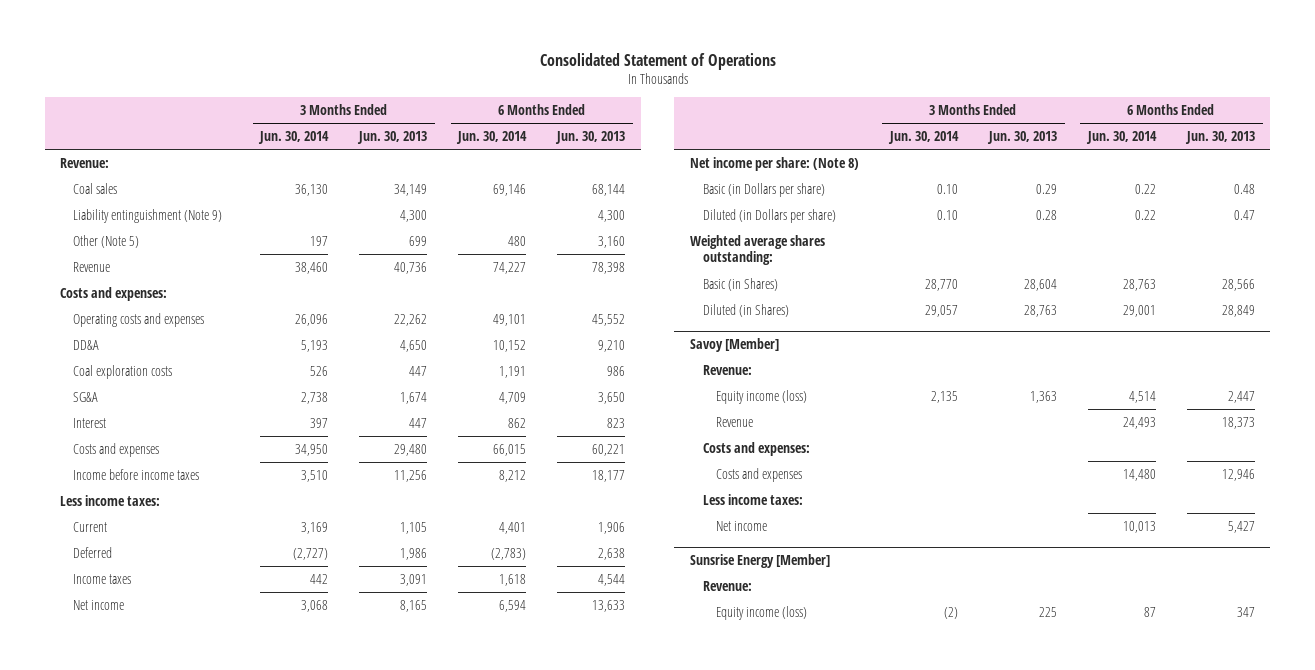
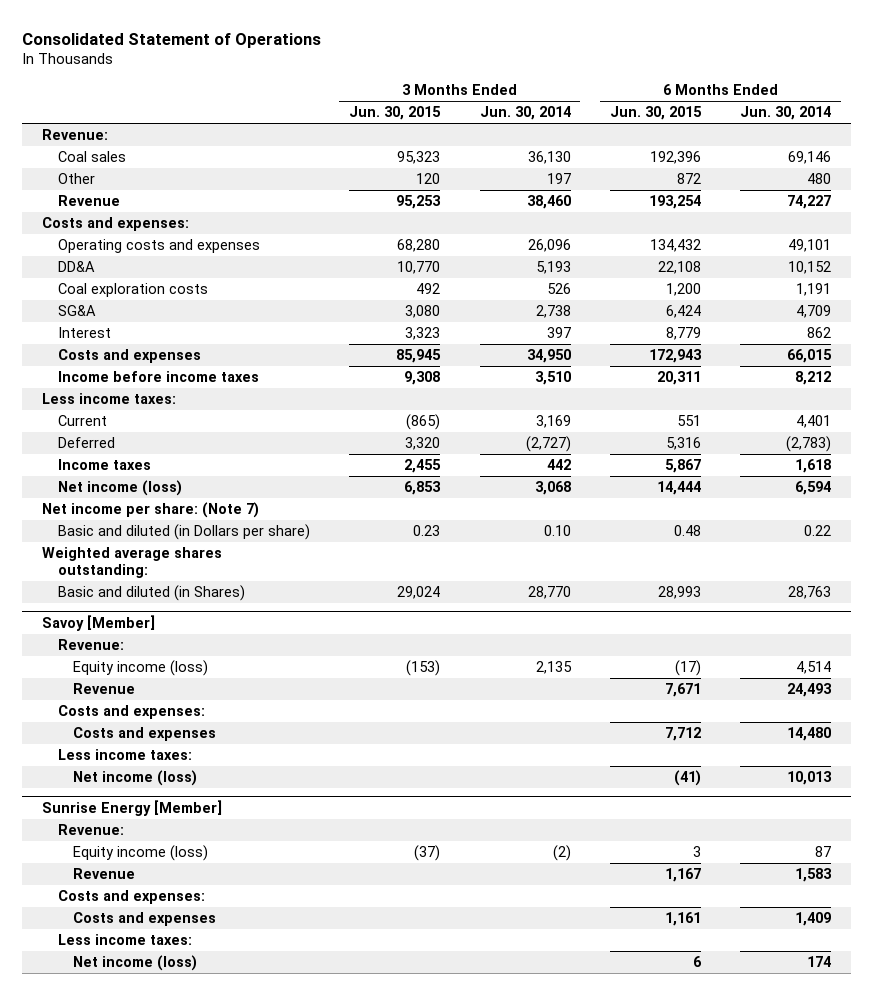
- | 3 Months Ended Jun. 30, 2014 | 3 Months Ended Jun. 30, 2013 | 6 Months Ended Jun. 30, 2014 | 6 Months Ended Jun. 30, 2013
+ | 3 Months Ended Jun. 30, 2015 | 3 Months Ended Jun. 30, 2014 | 6 Months Ended Jun. 30, 2015 | 6 Months Ended Jun. 30, 2014
- Liability entinguishment (Note 9) | | 4,300 | | 4,300
- Other (Note 5) | 197 | 699 | 480 | 3,160
+ Other | 120 | 197 | 872 | 480
- Net income | 3,068 | 8,165 | 6,594 | 13,633
- Net income per share: (Note 8)
- Basic (in Dollars per share) | 0.10 | 0.29 | 0.22 | 0.48
- Diluted (in Dollars per share) | 0.10 | 0.28 | 0.22 | 0.47
+ Net income (loss) | 6,853 | 3,068 | 14,444 | 6,594
+ Net income per share: (Note 7)
+ Basic and diluted (in Dollars per share) | 0.23 | 0.10 | 0.48 | 0.22
- Basic (in Shares) | 28,770 | 28,604 | 28,763 | 28,566
- Diluted (in Shares) | 29,057 | 28,763 | 29,001 | 28,849
+ Basic and diluted (in Shares) | 29,024 | 28,770 | 28,993 | 28,763
@ Savoy [Member]
- Net income | | | 10,013 | 5,427
- Sunsrise Energy [Member]
@ Savoy [Member]
+ Net income (loss) | | | (41) | 10,013
+ Sunrise Energy [Member]
+ Revenue | | | 1,167 | 1,583
+ Costs and expenses:
+ Costs and expenses | | | 1,161 | 1,409
+ Less income taxes:
+ Net income (loss) | | | 6 | 174

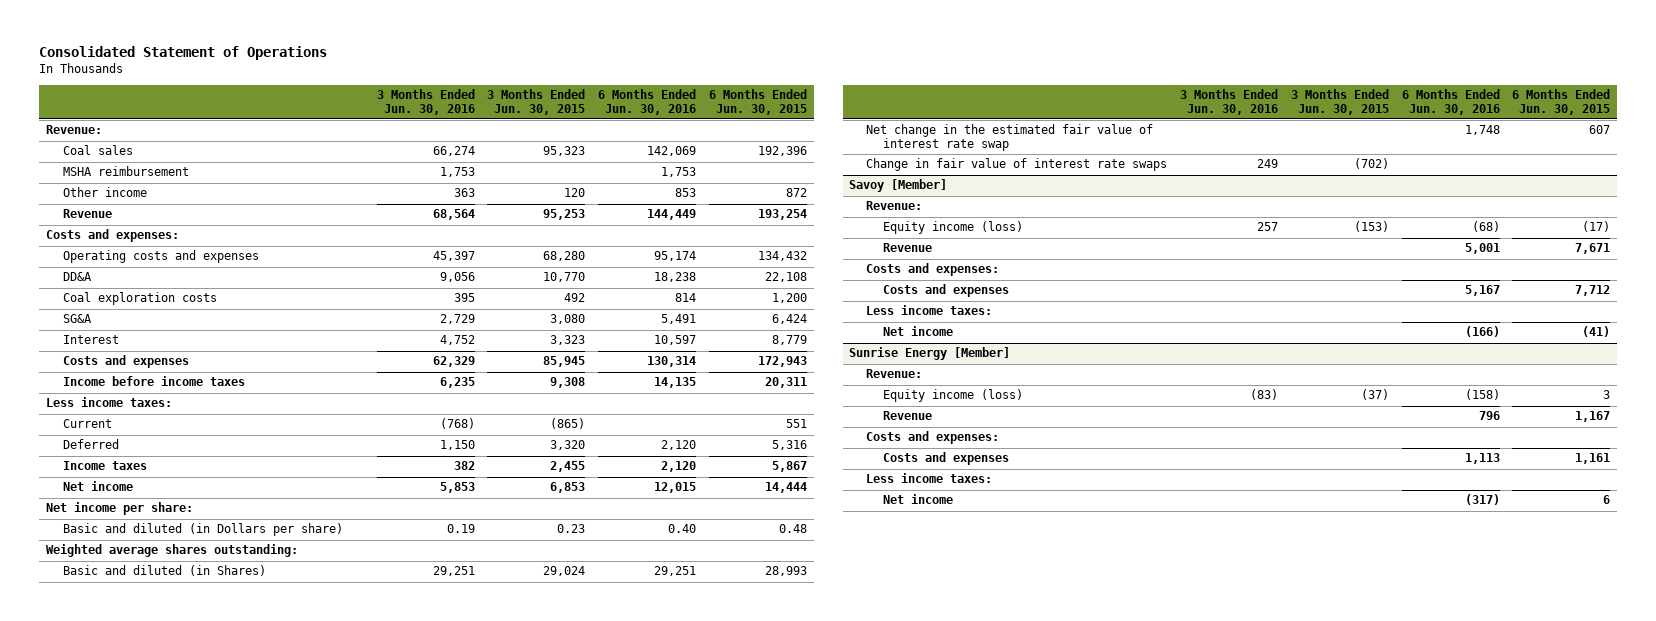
- | 3 Months Ended Jun. 30, 2015 | 3 Months Ended Jun. 30, 2014 | 6 Months Ended Jun. 30, 2015 | 6 Months Ended Jun. 30, 2014
+ | 3 Months Ended Jun. 30, 2016 | 3 Months Ended Jun. 30, 2015 | 6 Months Ended Jun. 30, 2016 | 6 Months Ended Jun. 30, 2015
- Other | 120 | 197 | 872 | 480
+ MSHA reimbursement | 1,753 | | 1,753 |
+ Other income | 363 | 120 | 853 | 872
- Net income (loss) | 6,853 | 3,068 | 14,444 | 6,594
- Net income per share: (Note 7)
+ Net income | 5,853 | 6,853 | 12,015 | 14,444
+ Net income per share:
+ Net change in the estimated fair value of interest rate swap | | | 1,748 | 607
+ Change in fair value of interest rate swaps | 249 | (702) | |
@ Savoy [Member]
- Net income (loss) | | | (41) | 10,013
+ Net income | | | (166) | (41)
@ Sunrise Energy [Member]
- Net income (loss) | | | 6 | 174
+ Net income | | | (317) | 6

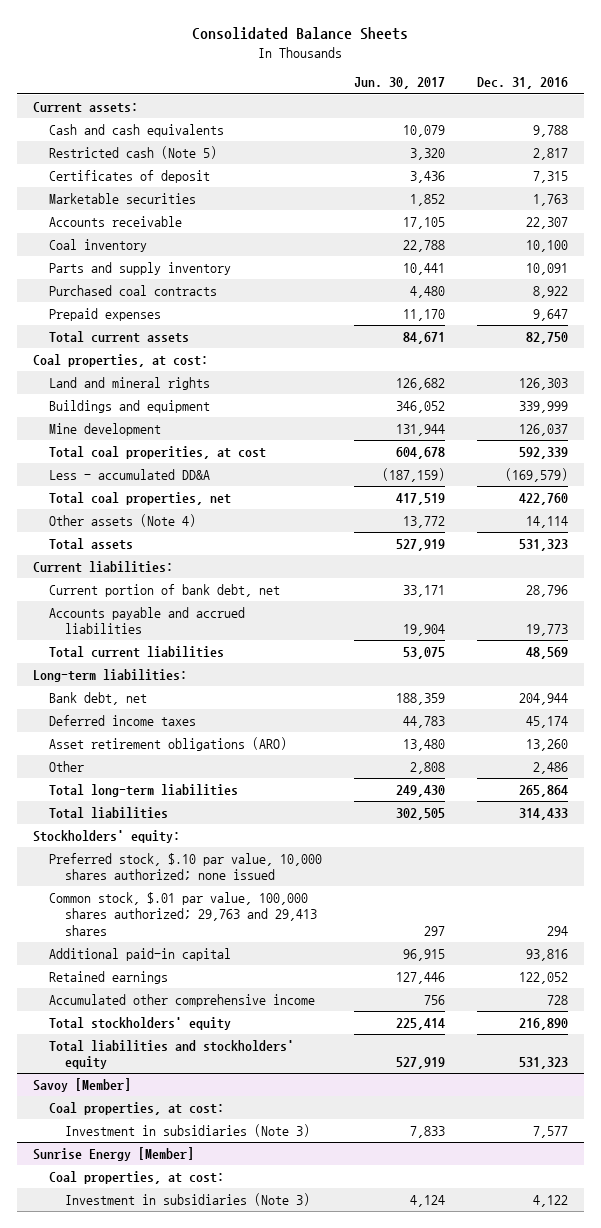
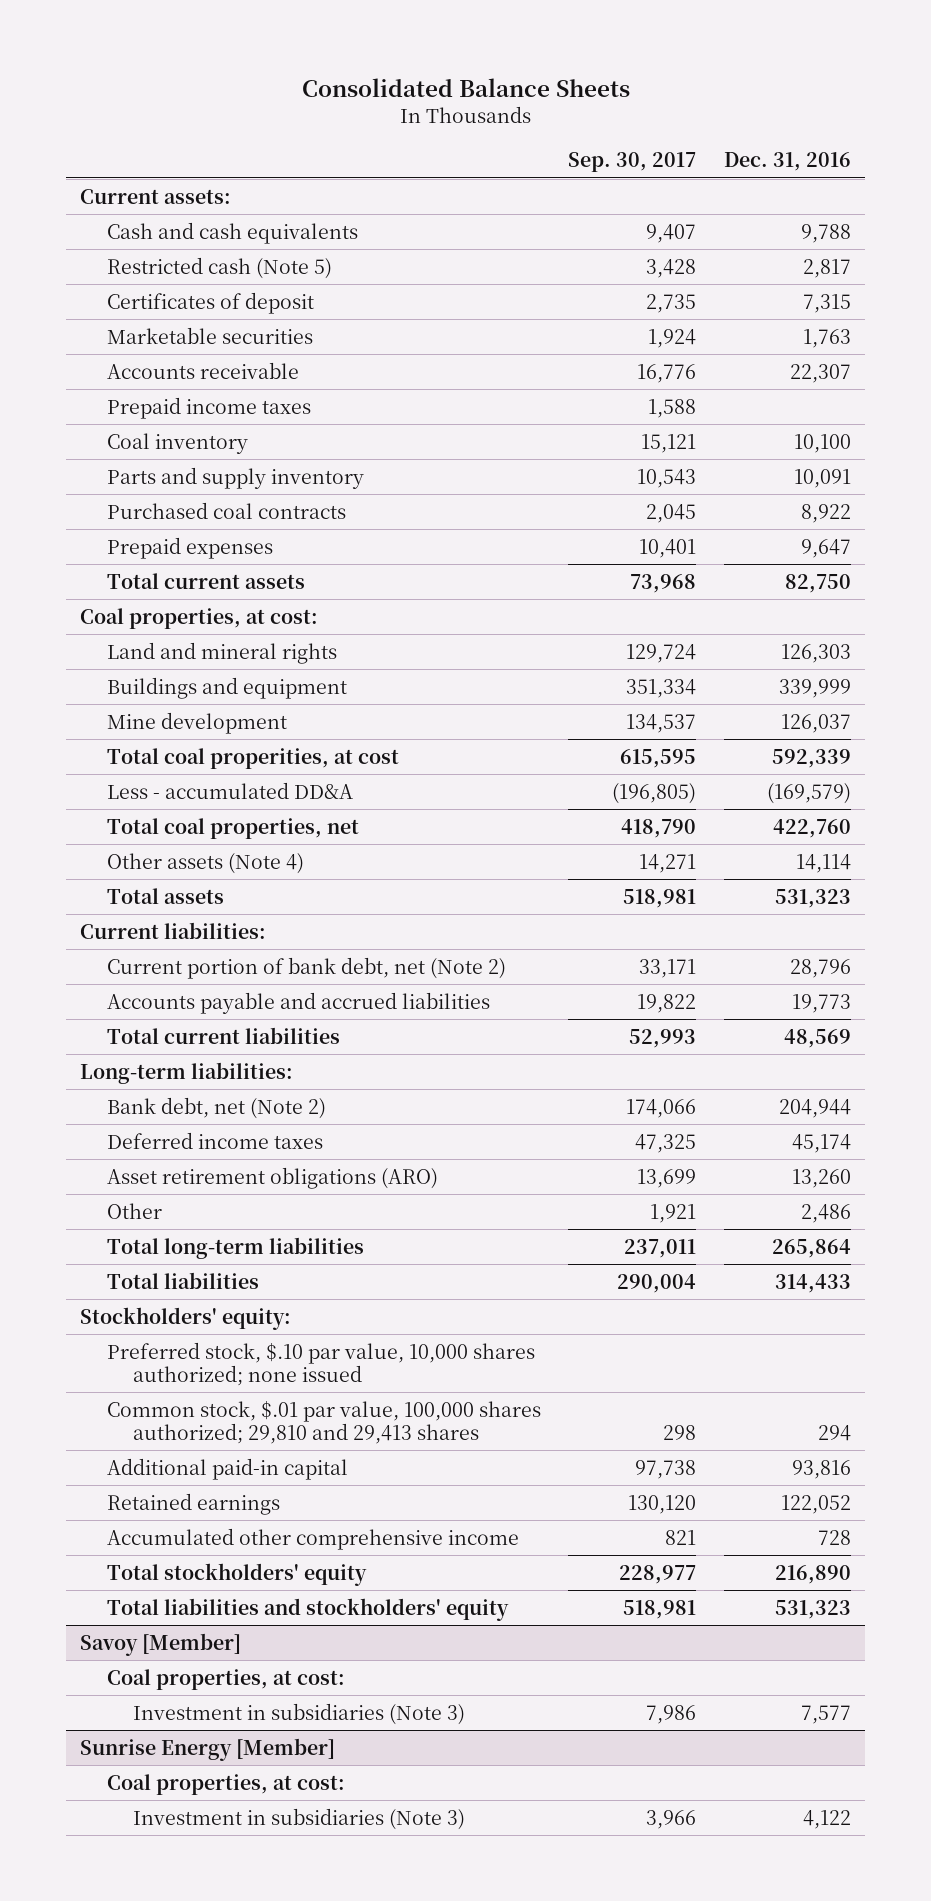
- | Jun. 30, 2017 | Dec. 31, 2016
+ | Sep. 30, 2017 | Dec. 31, 2016
+ Prepaid income taxes | 1,588 |
- Current portion of bank debt, net | 33,171 | 28,796
+ Current portion of bank debt, net (Note 2) | 33,171 | 28,796
- Bank debt, net | 188,359 | 204,944
+ Bank debt, net (Note 2) | 174,066 | 204,944
- Common stock, $.01 par value, 100,000 shares authorized; 29,763 and 29,413 shares | 297 | 294
+ Common stock, $.01 par value, 100,000 shares authorized; 29,810 and 29,413 shares | 298 | 294

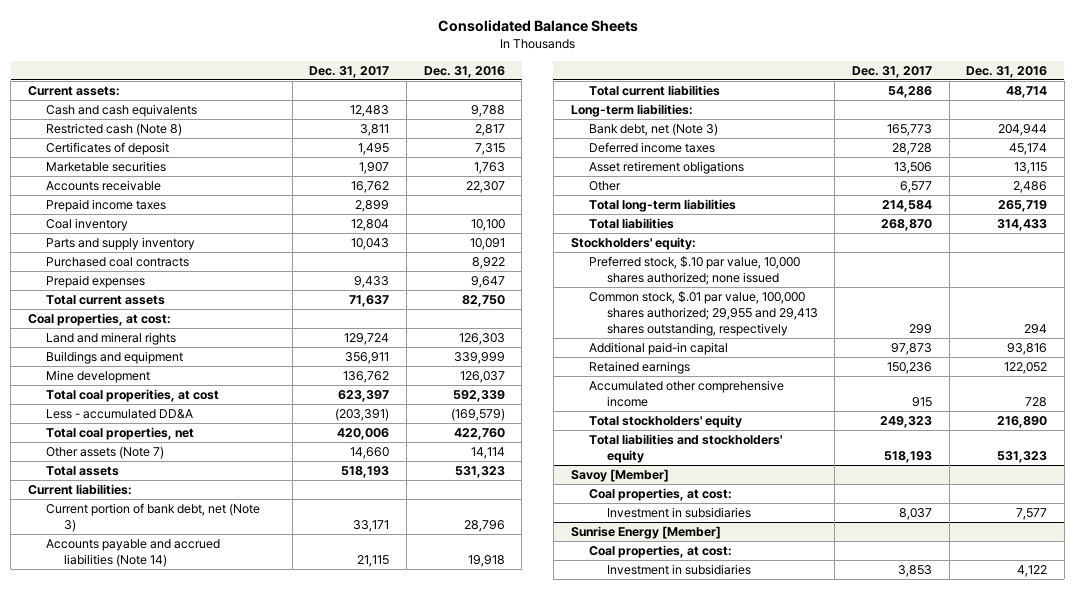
- | Sep. 30, 2017 | Dec. 31, 2016
+ | Dec. 31, 2017 | Dec. 31, 2016
- Restricted cash (Note 5) | 3,428 | 2,817
+ Restricted cash (Note 8) | 3,811 | 2,817
- Other assets (Note 4) | 14,271 | 14,114
+ Other assets (Note 7) | 14,660 | 14,114
- Current portion of bank debt, net (Note 2) | 33,171 | 28,796
- Accounts payable and accrued liabilities | 19,822 | 19,773
- Total current liabilities | 52,993 | 48,569
+ Current portion of bank debt, net (Note 3) | 33,171 | 28,796
+ Accounts payable and accrued liabilities (Note 14) | 21,115 | 19,918
+ Total current liabilities | 54,286 | 48,714
- Bank debt, net (Note 2) | 174,066 | 204,944
+ Bank debt, net (Note 3) | 165,773 | 204,944
- Asset retirement obligations (ARO) | 13,699 | 13,260
+ Asset retirement obligations | 13,506 | 13,115
- Total long-term liabilities | 237,011 | 265,864
+ Total long-term liabilities | 214,584 | 265,719
- Common stock, $.01 par value, 100,000 shares authorized; 29,810 and 29,413 shares | 298 | 294
+ Common stock, $.01 par value, 100,000 shares authorized; 29,955 and 29,413 shares outstanding, respectively | 299 | 294
@ Savoy [Member]
- Investment in subsidiaries (Note 3) | 7,986 | 7,577
+ Investment in subsidiaries | 8,037 | 7,577
@ Sunrise Energy [Member]
- Investment in subsidiaries (Note 3) | 3,966 | 4,122
+ Investment in subsidiaries | 3,853 | 4,122

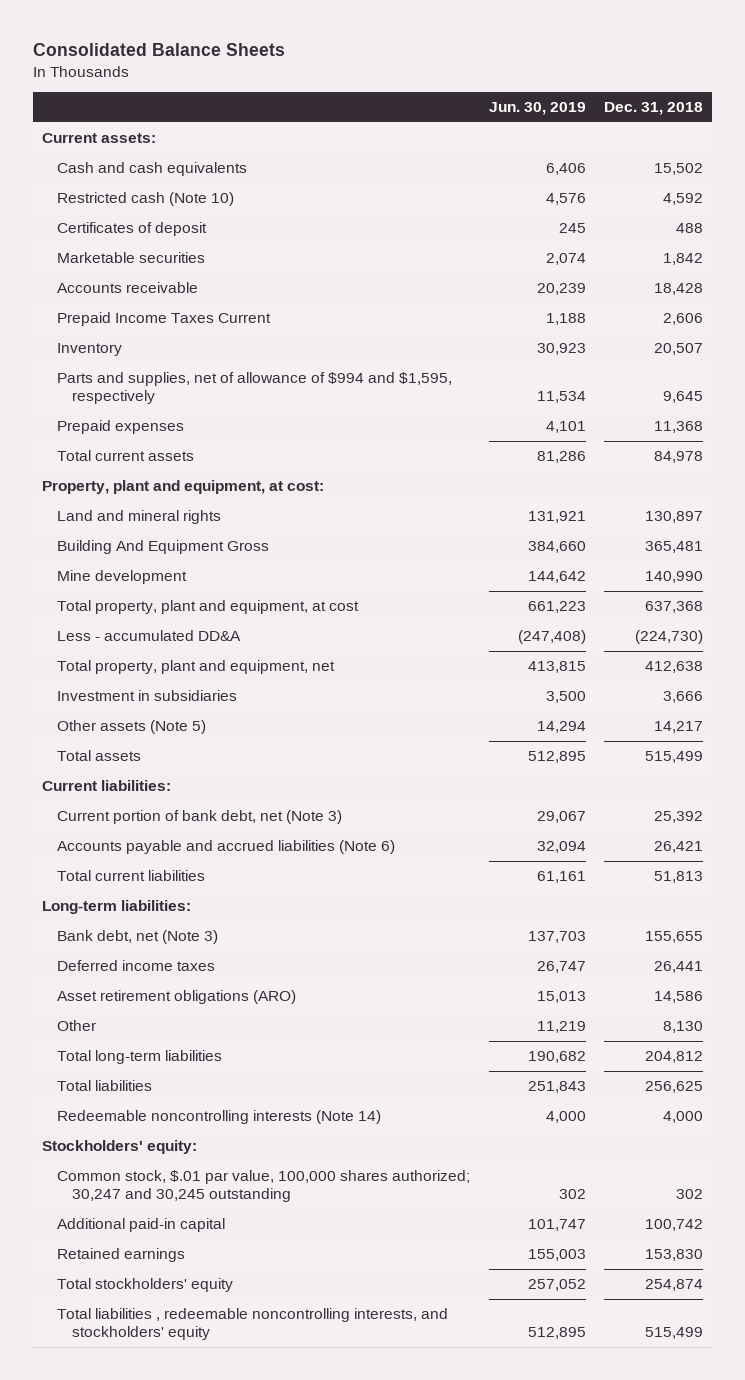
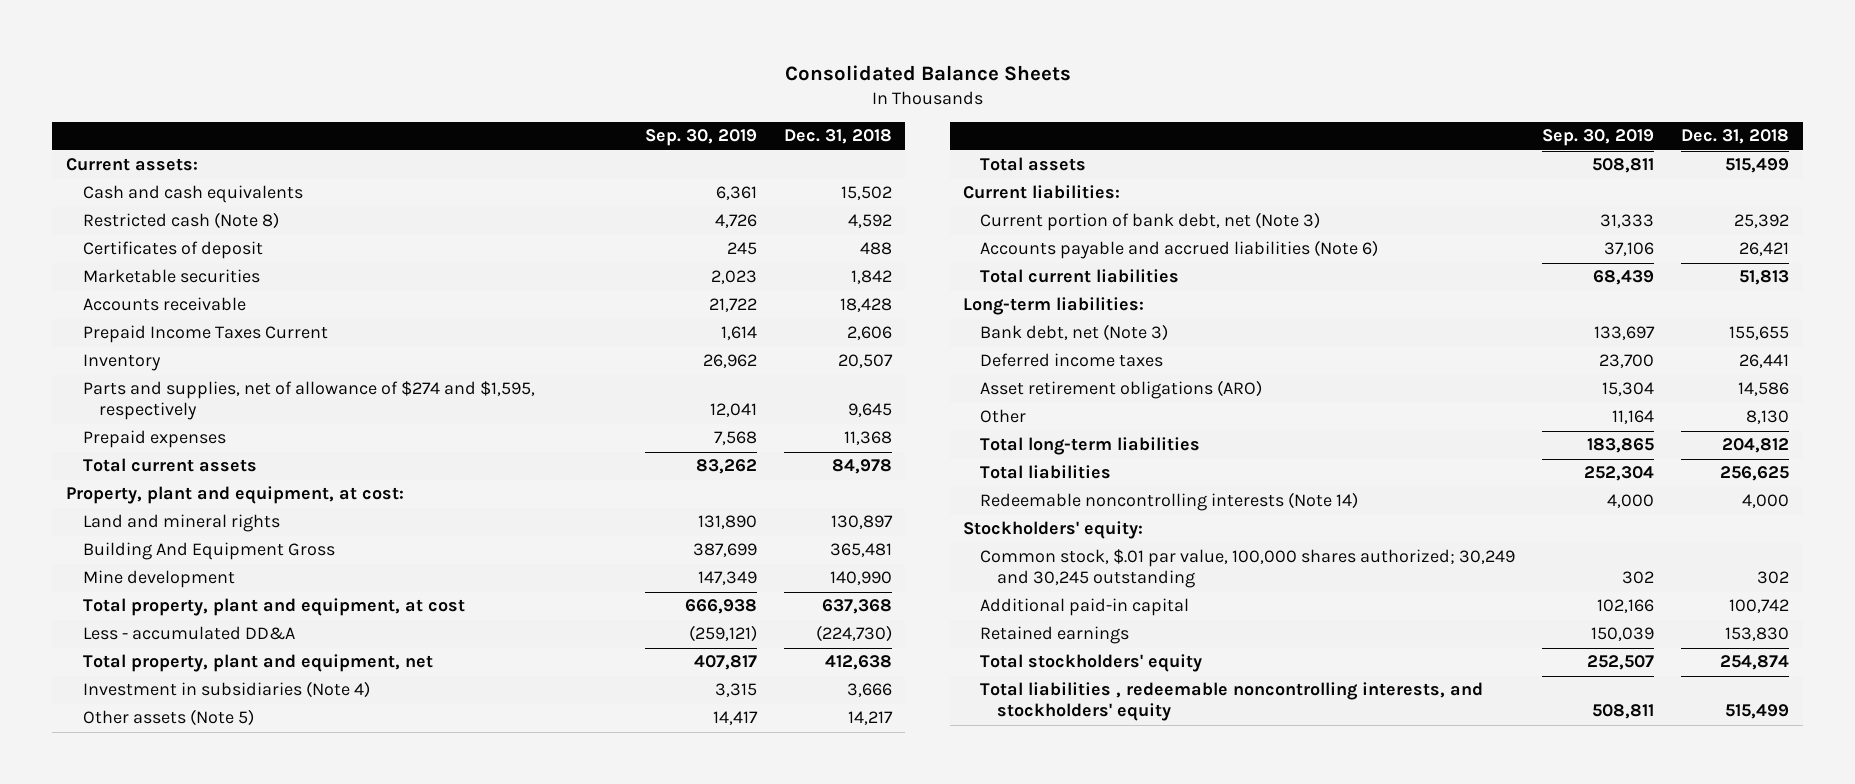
- | Jun. 30, 2019 | Dec. 31, 2018
+ | Sep. 30, 2019 | Dec. 31, 2018
- Restricted cash (Note 10) | 4,576 | 4,592
+ Restricted cash (Note 8) | 4,726 | 4,592
- Parts and supplies, net of allowance of $994 and $1,595, respectively | 11,534 | 9,645
+ Parts and supplies, net of allowance of $274 and $1,595, respectively | 12,041 | 9,645
- Investment in subsidiaries | 3,500 | 3,666
+ Investment in subsidiaries (Note 4) | 3,315 | 3,666
- Common stock, $.01 par value, 100,000 shares authorized; 30,247 and 30,245 outstanding | 302 | 302
+ Common stock, $.01 par value, 100,000 shares authorized; 30,249 and 30,245 outstanding | 302 | 302

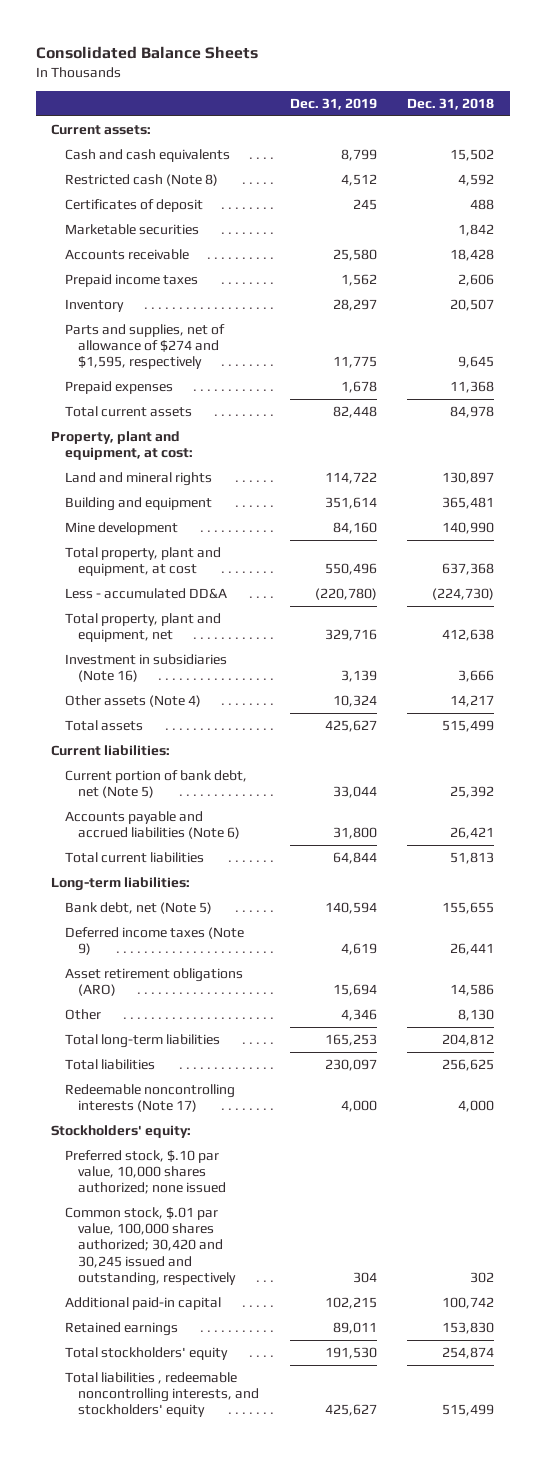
- | Sep. 30, 2019 | Dec. 31, 2018
+ | Dec. 31, 2019 | Dec. 31, 2018
- Prepaid Income Taxes Current | 1,614 | 2,606
+ Prepaid income taxes | 1,562 | 2,606
- Building And Equipment Gross | 387,699 | 365,481
+ Building and equipment | 351,614 | 365,481
- Investment in subsidiaries (Note 4) | 3,315 | 3,666
- Other assets (Note 5) | 14,417 | 14,217
+ Investment in subsidiaries (Note 16) | 3,139 | 3,666
+ Other assets (Note 4) | 10,324 | 14,217
- Current portion of bank debt, net (Note 3) | 31,333 | 25,392
+ Current portion of bank debt, net (Note 5) | 33,044 | 25,392
- Bank debt, net (Note 3) | 133,697 | 155,655
- Deferred income taxes | 23,700 | 26,441
+ Bank debt, net (Note 5) | 140,594 | 155,655
+ Deferred income taxes (Note 9) | 4,619 | 26,441
- Redeemable noncontrolling interests (Note 14) | 4,000 | 4,000
+ Redeemable noncontrolling interests (Note 17) | 4,000 | 4,000
- Common stock, $.01 par value, 100,000 shares authorized; 30,249 and 30,245 outstanding | 302 | 302
+ Preferred stock, $.10 par value, 10,000 shares authorized; none issued
+ Common stock, $.01 par value, 100,000 shares authorized; 30,420 and 30,245 issued and outstanding, respectively | 304 | 302

